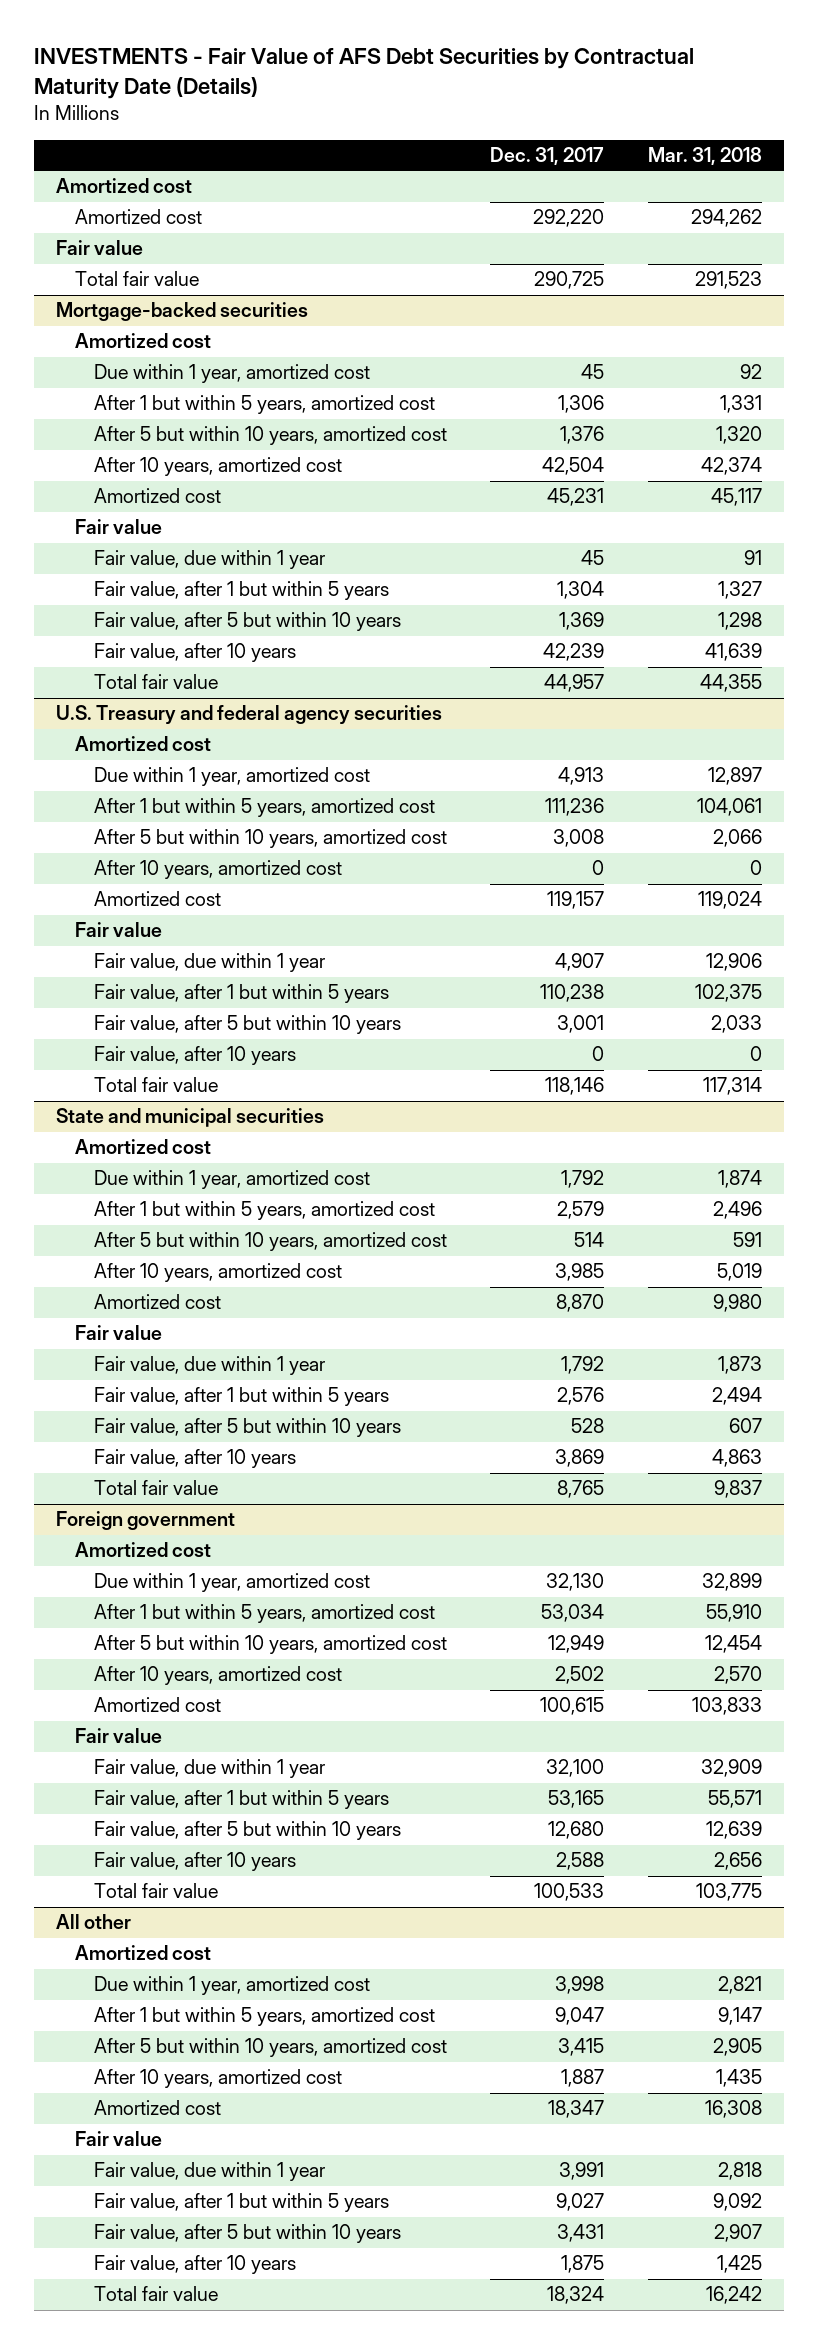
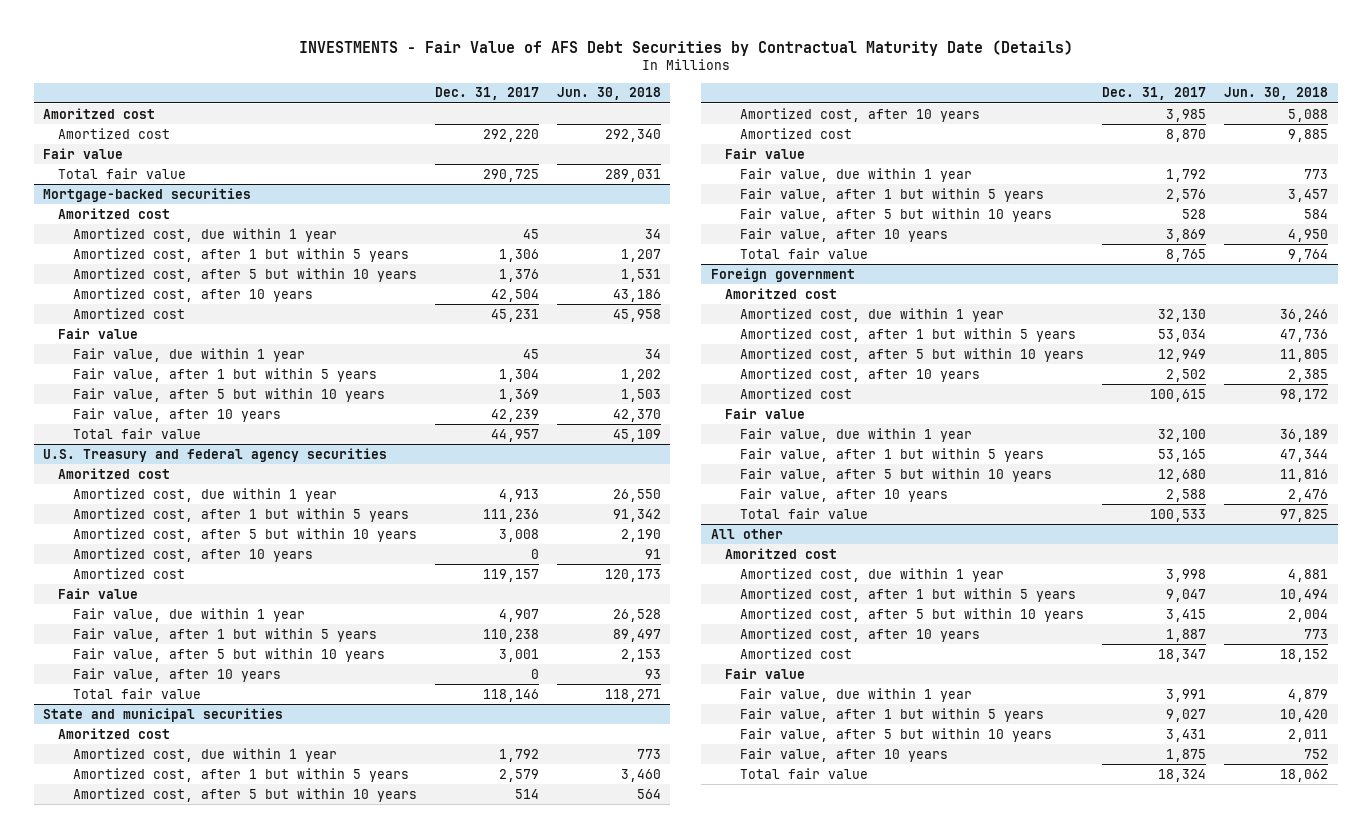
- | Dec. 31, 2017 | Mar. 31, 2018
+ | Dec. 31, 2017 | Jun. 30, 2018
- Amortized cost
+ Amoritzed cost
@ Mortgage-backed securities
- Amortized cost
- Due within 1 year, amortized cost | 45 | 92
- After 1 but within 5 years, amortized cost | 1,306 | 1,331
- After 5 but within 10 years, amortized cost | 1,376 | 1,320
- After 10 years, amortized cost | 42,504 | 42,374
+ Amoritzed cost
+ Amortized cost, due within 1 year | 45 | 34
+ Amortized cost, after 1 but within 5 years | 1,306 | 1,207
+ Amortized cost, after 5 but within 10 years | 1,376 | 1,531
+ Amortized cost, after 10 years | 42,504 | 43,186
@ U.S. Treasury and federal agency securities
- Amortized cost
- Due within 1 year, amortized cost | 4,913 | 12,897
- After 1 but within 5 years, amortized cost | 111,236 | 104,061
- After 5 but within 10 years, amortized cost | 3,008 | 2,066
- After 10 years, amortized cost | 0 | 0
+ Amoritzed cost
+ Amortized cost, due within 1 year | 4,913 | 26,550
+ Amortized cost, after 1 but within 5 years | 111,236 | 91,342
+ Amortized cost, after 5 but within 10 years | 3,008 | 2,190
+ Amortized cost, after 10 years | 0 | 91
@ State and municipal securities
- Amortized cost
- Due within 1 year, amortized cost | 1,792 | 1,874
- After 1 but within 5 years, amortized cost | 2,579 | 2,496
- After 5 but within 10 years, amortized cost | 514 | 591
- After 10 years, amortized cost | 3,985 | 5,019
+ Amoritzed cost
+ Amortized cost, due within 1 year | 1,792 | 773
+ Amortized cost, after 1 but within 5 years | 2,579 | 3,460
+ Amortized cost, after 5 but within 10 years | 514 | 564
+ Amortized cost, after 10 years | 3,985 | 5,088
@ Foreign government
- Amortized cost
- Due within 1 year, amortized cost | 32,130 | 32,899
- After 1 but within 5 years, amortized cost | 53,034 | 55,910
- After 5 but within 10 years, amortized cost | 12,949 | 12,454
- After 10 years, amortized cost | 2,502 | 2,570
+ Amoritzed cost
+ Amortized cost, due within 1 year | 32,130 | 36,246
+ Amortized cost, after 1 but within 5 years | 53,034 | 47,736
+ Amortized cost, after 5 but within 10 years | 12,949 | 11,805
+ Amortized cost, after 10 years | 2,502 | 2,385
@ All other
- Amortized cost
- Due within 1 year, amortized cost | 3,998 | 2,821
- After 1 but within 5 years, amortized cost | 9,047 | 9,147
- After 5 but within 10 years, amortized cost | 3,415 | 2,905
- After 10 years, amortized cost | 1,887 | 1,435
+ Amoritzed cost
+ Amortized cost, due within 1 year | 3,998 | 4,881
+ Amortized cost, after 1 but within 5 years | 9,047 | 10,494
+ Amortized cost, after 5 but within 10 years | 3,415 | 2,004
+ Amortized cost, after 10 years | 1,887 | 773

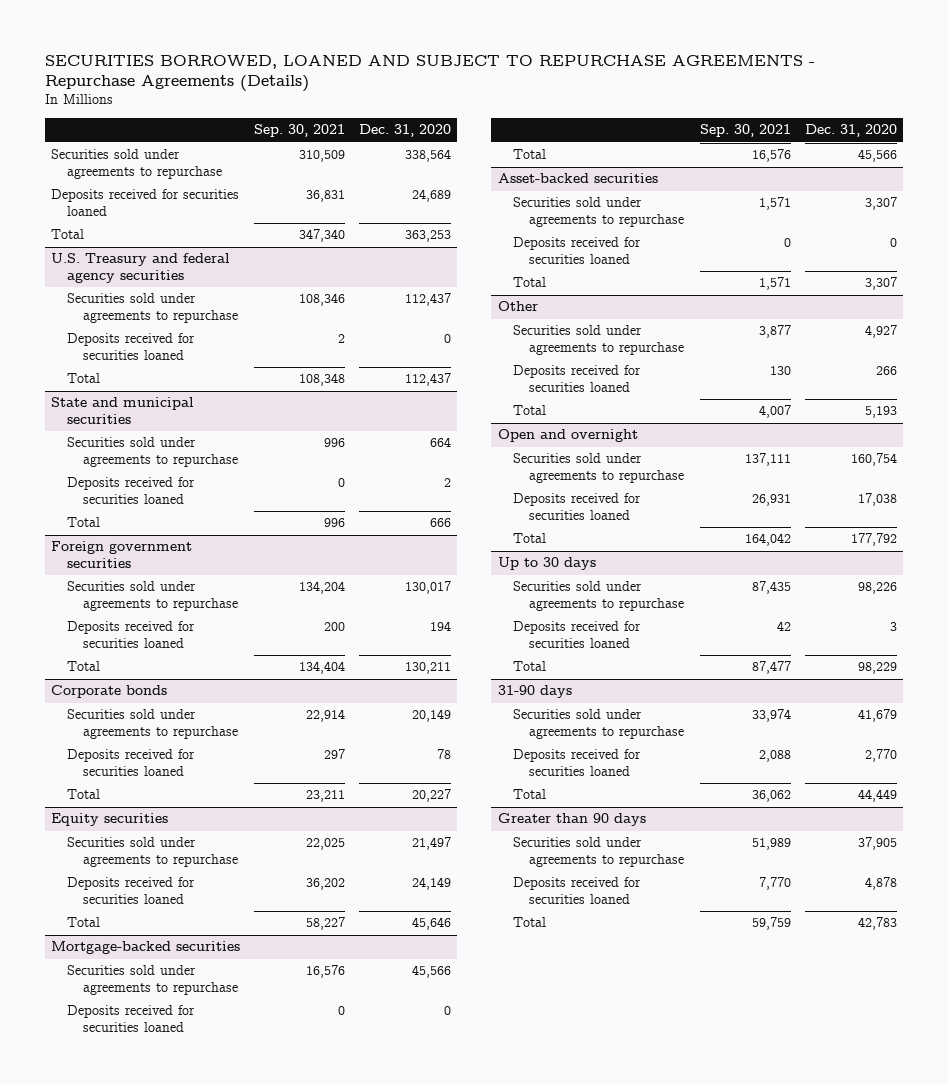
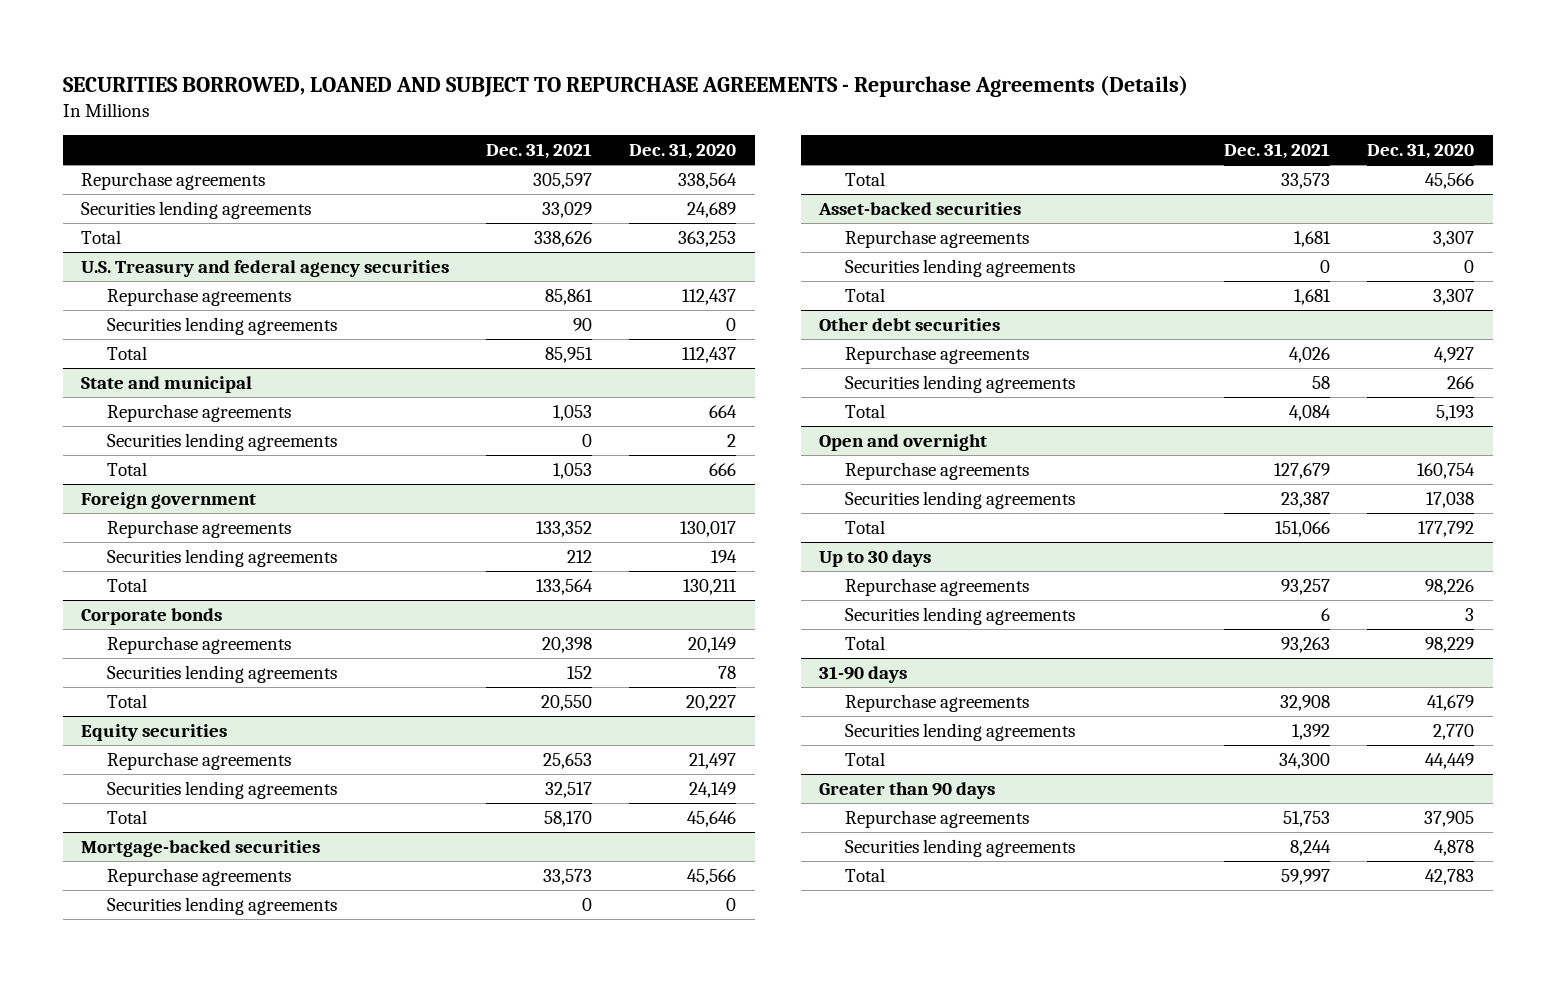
- | Sep. 30, 2021 | Dec. 31, 2020
+ | Dec. 31, 2021 | Dec. 31, 2020
- Securities sold under agreements to repurchase | 310,509 | 338,564
- Deposits received for securities loaned | 36,831 | 24,689
+ Repurchase agreements | 305,597 | 338,564
+ Securities lending agreements | 33,029 | 24,689
@ U.S. Treasury and federal agency securities
- Securities sold under agreements to repurchase | 108,346 | 112,437
- Deposits received for securities loaned | 2 | 0
+ Repurchase agreements | 85,861 | 112,437
+ Securities lending agreements | 90 | 0
- State and municipal securities
- Securities sold under agreements to repurchase | 996 | 664
- Deposits received for securities loaned | 0 | 2
+ State and municipal
+ Repurchase agreements | 1,053 | 664
+ Securities lending agreements | 0 | 2
- Foreign government securities
- Securities sold under agreements to repurchase | 134,204 | 130,017
- Deposits received for securities loaned | 200 | 194
+ Foreign government
+ Repurchase agreements | 133,352 | 130,017
+ Securities lending agreements | 212 | 194
@ Corporate bonds
- Securities sold under agreements to repurchase | 22,914 | 20,149
- Deposits received for securities loaned | 297 | 78
+ Repurchase agreements | 20,398 | 20,149
+ Securities lending agreements | 152 | 78
@ Equity securities
- Securities sold under agreements to repurchase | 22,025 | 21,497
- Deposits received for securities loaned | 36,202 | 24,149
+ Repurchase agreements | 25,653 | 21,497
+ Securities lending agreements | 32,517 | 24,149
@ Mortgage-backed securities
- Securities sold under agreements to repurchase | 16,576 | 45,566
- Deposits received for securities loaned | 0 | 0
+ Repurchase agreements | 33,573 | 45,566
+ Securities lending agreements | 0 | 0
@ Asset-backed securities
- Securities sold under agreements to repurchase | 1,571 | 3,307
- Deposits received for securities loaned | 0 | 0
+ Repurchase agreements | 1,681 | 3,307
+ Securities lending agreements | 0 | 0
- Other
- Securities sold under agreements to repurchase | 3,877 | 4,927
- Deposits received for securities loaned | 130 | 266
+ Other debt securities
+ Repurchase agreements | 4,026 | 4,927
+ Securities lending agreements | 58 | 266
@ Open and overnight
- Securities sold under agreements to repurchase | 137,111 | 160,754
- Deposits received for securities loaned | 26,931 | 17,038
+ Repurchase agreements | 127,679 | 160,754
+ Securities lending agreements | 23,387 | 17,038
@ Up to 30 days
- Securities sold under agreements to repurchase | 87,435 | 98,226
- Deposits received for securities loaned | 42 | 3
+ Repurchase agreements | 93,257 | 98,226
+ Securities lending agreements | 6 | 3
@ 31-90 days
- Securities sold under agreements to repurchase | 33,974 | 41,679
- Deposits received for securities loaned | 2,088 | 2,770
+ Repurchase agreements | 32,908 | 41,679
+ Securities lending agreements | 1,392 | 2,770
@ Greater than 90 days
- Securities sold under agreements to repurchase | 51,989 | 37,905
- Deposits received for securities loaned | 7,770 | 4,878
+ Repurchase agreements | 51,753 | 37,905
+ Securities lending agreements | 8,244 | 4,878

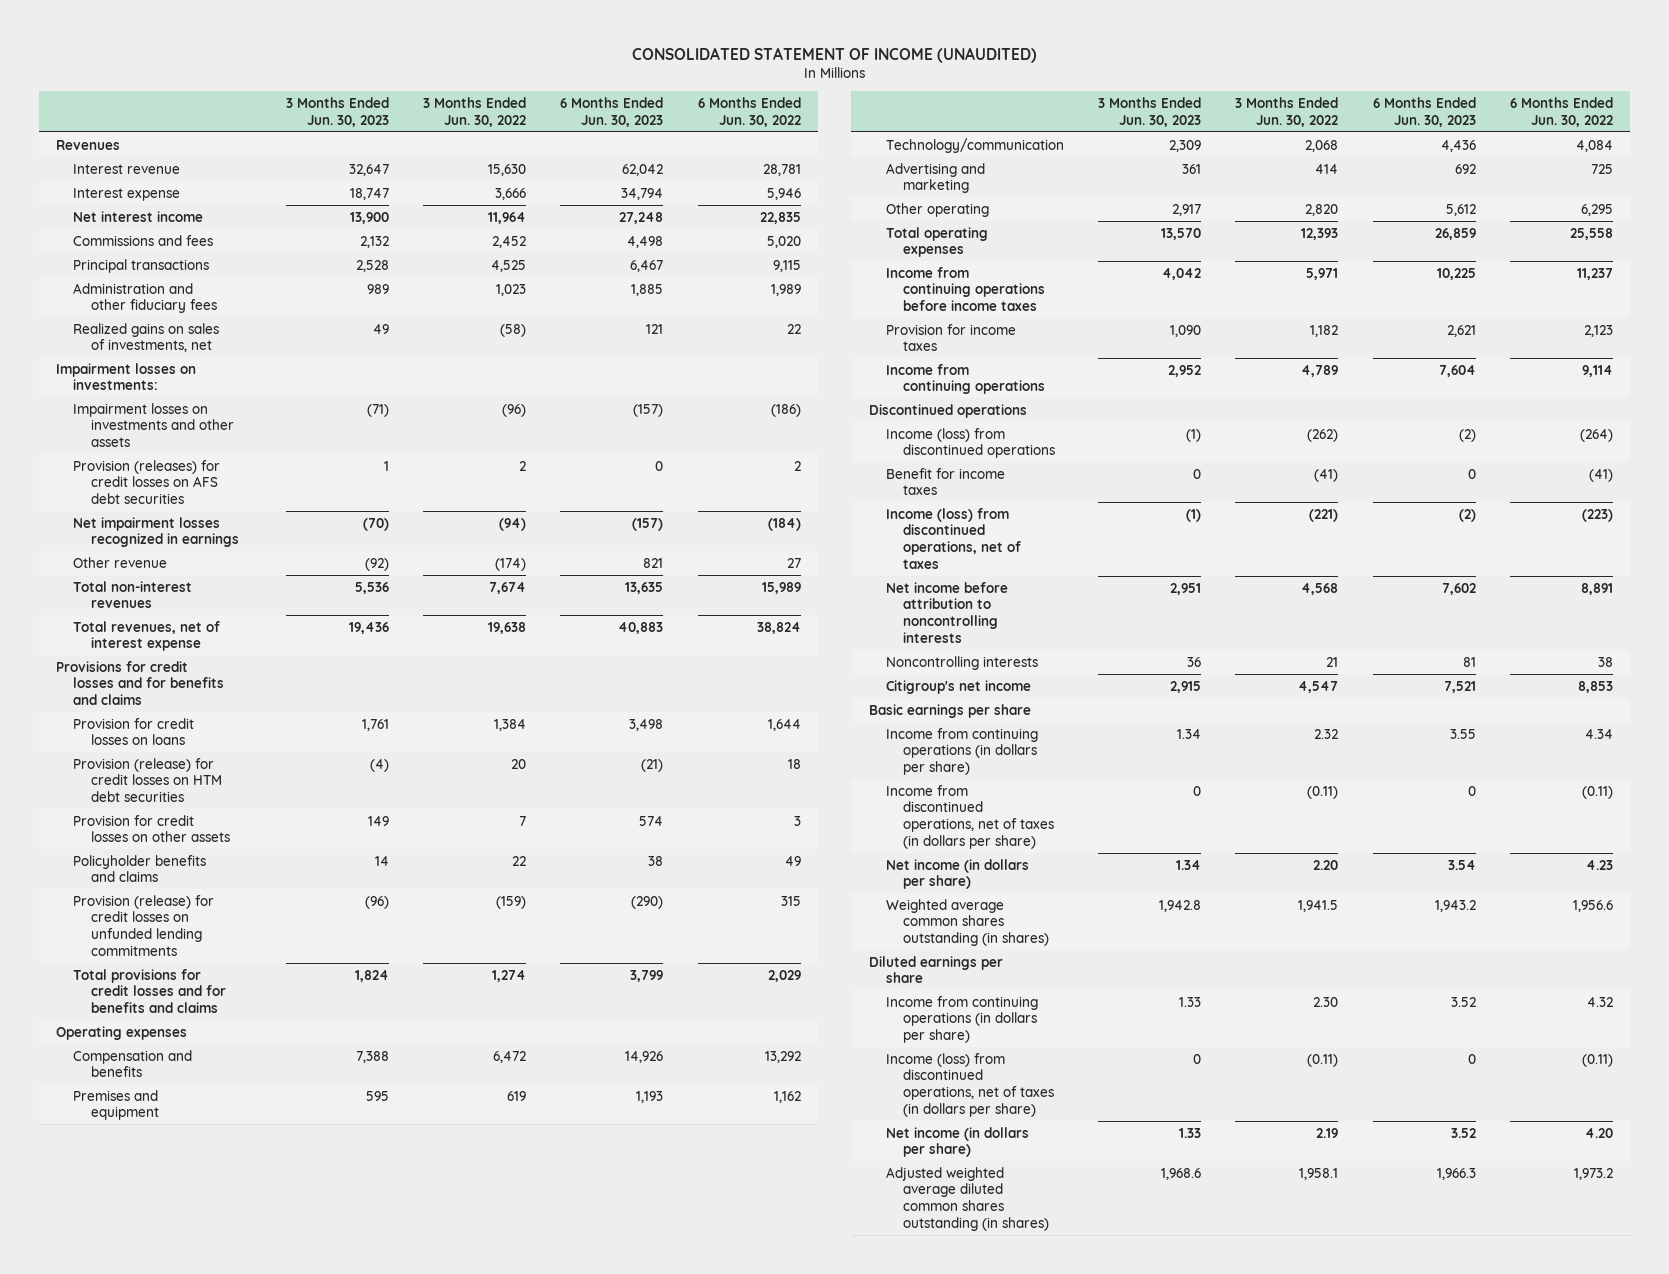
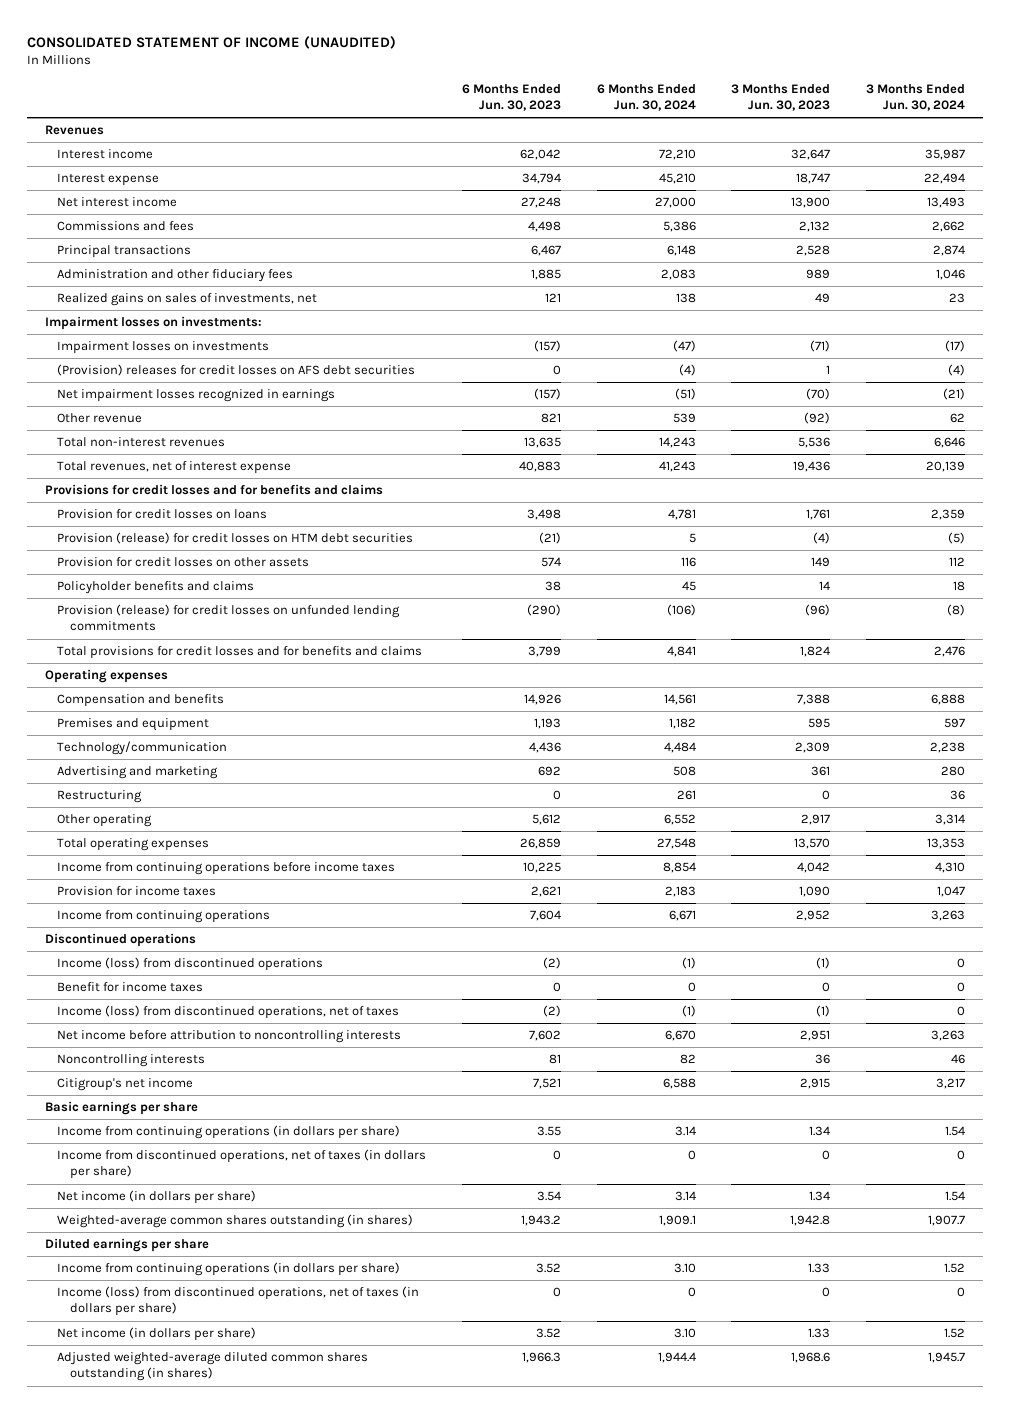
- | 3 Months Ended Jun. 30, 2023 | 3 Months Ended Jun. 30, 2022 | 6 Months Ended Jun. 30, 2023 | 6 Months Ended Jun. 30, 2022
+ | 6 Months Ended Jun. 30, 2023 | 6 Months Ended Jun. 30, 2024 | 3 Months Ended Jun. 30, 2023 | 3 Months Ended Jun. 30, 2024
- Interest revenue | 32,647 | 15,630 | 62,042 | 28,781
+ Interest income | 62,042 | 72,210 | 32,647 | 35,987
- Impairment losses on investments and other assets | (71) | (96) | (157) | (186)
- Provision (releases) for credit losses on AFS debt securities | 1 | 2 | 0 | 2
+ Impairment losses on investments | (157) | (47) | (71) | (17)
+ (Provision) releases for credit losses on AFS debt securities | 0 | (4) | 1 | (4)
+ Restructuring | 0 | 261 | 0 | 36
- Weighted average common shares outstanding (in shares) | 1,942.8 | 1,941.5 | 1,943.2 | 1,956.6
+ Weighted-average common shares outstanding (in shares) | 1,943.2 | 1,909.1 | 1,942.8 | 1,907.7
- Adjusted weighted average diluted common shares outstanding (in shares) | 1,968.6 | 1,958.1 | 1,966.3 | 1,973.2
+ Adjusted weighted-average diluted common shares outstanding (in shares) | 1,966.3 | 1,944.4 | 1,968.6 | 1,945.7

